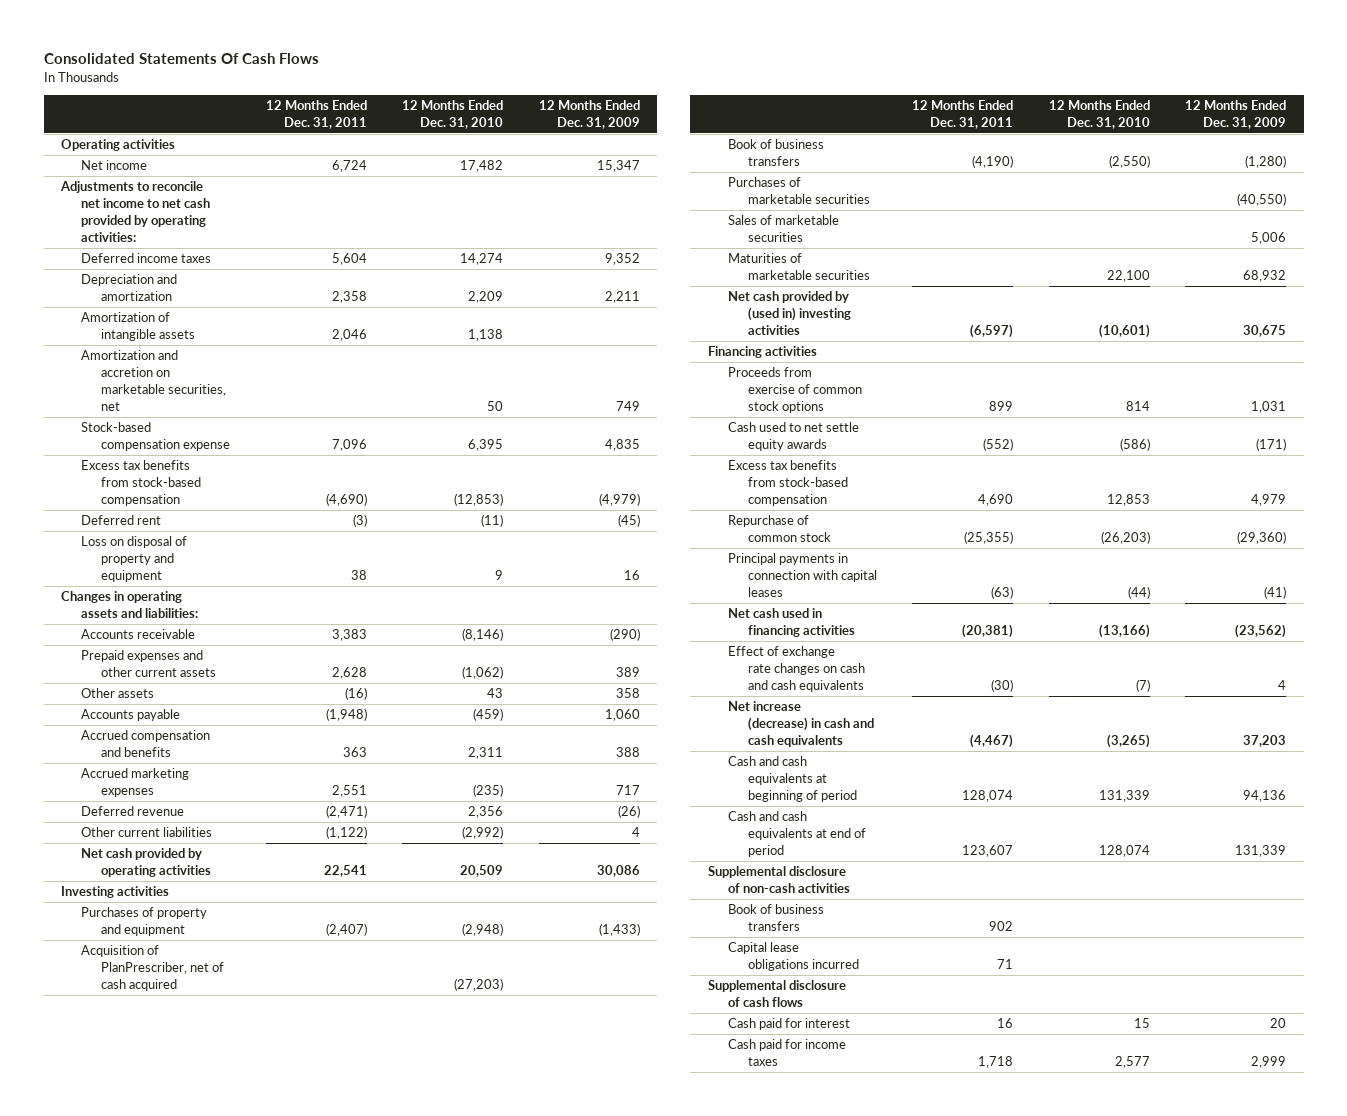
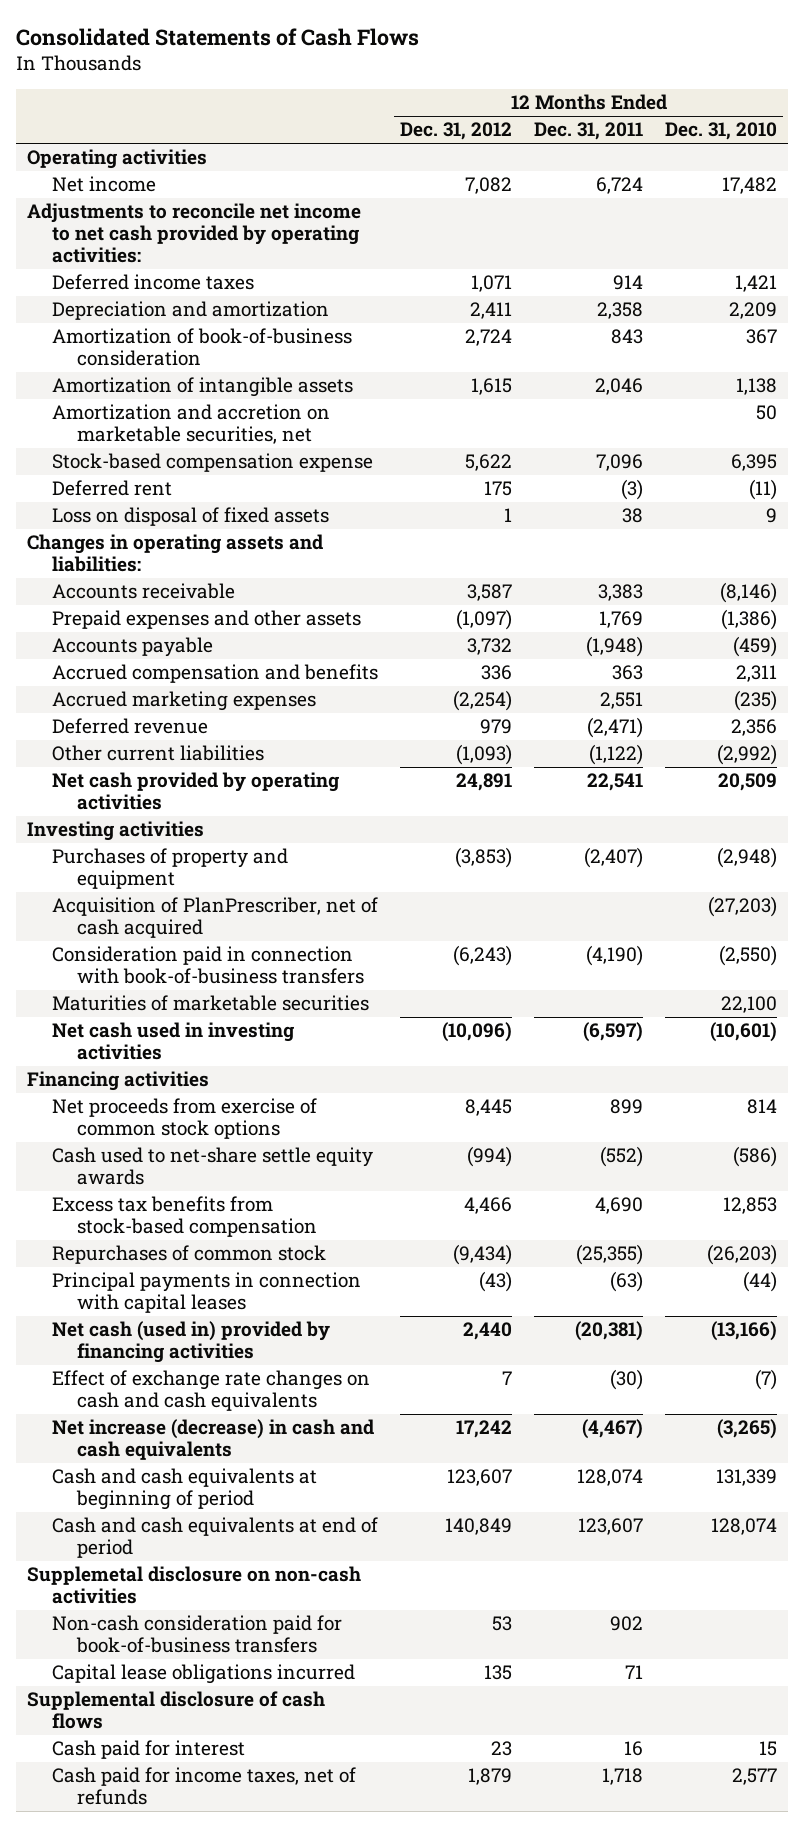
- Consolidated Statements Of Cash Flows
+ Consolidated Statements of Cash Flows
- | 12 Months Ended Dec. 31, 2011 | 12 Months Ended Dec. 31, 2010 | 12 Months Ended Dec. 31, 2009
+ | 12 Months Ended Dec. 31, 2012 | 12 Months Ended Dec. 31, 2011 | 12 Months Ended Dec. 31, 2010
- Deferred income taxes | 5,604 | 14,274 | 9,352
+ Deferred income taxes | 1,071 | 914 | 1,421
+ Amortization of book-of-business consideration | 2,724 | 843 | 367
- Excess tax benefits from stock-based compensation | (4,690) | (12,853) | (4,979)
- Loss on disposal of property and equipment | 38 | 9 | 16
+ Loss on disposal of fixed assets | 1 | 38 | 9
- Prepaid expenses and other current assets | 2,628 | (1,062) | 389
- Other assets | (16) | 43 | 358
+ Prepaid expenses and other assets | (1,097) | 1,769 | (1,386)
- Book of business transfers | (4,190) | (2,550) | (1,280)
- Purchases of marketable securities | | | (40,550)
- Sales of marketable securities | | | 5,006
+ Consideration paid in connection with book-of-business transfers | (6,243) | (4,190) | (2,550)
- Net cash provided by (used in) investing activities | (6,597) | (10,601) | 30,675
+ Net cash used in investing activities | (10,096) | (6,597) | (10,601)
- Proceeds from exercise of common stock options | 899 | 814 | 1,031
- Cash used to net settle equity awards | (552) | (586) | (171)
+ Net proceeds from exercise of common stock options | 8,445 | 899 | 814
+ Cash used to net-share settle equity awards | (994) | (552) | (586)
- Repurchase of common stock | (25,355) | (26,203) | (29,360)
+ Repurchases of common stock | (9,434) | (25,355) | (26,203)
- Net cash used in financing activities | (20,381) | (13,166) | (23,562)
+ Net cash (used in) provided by financing activities | 2,440 | (20,381) | (13,166)
- Supplemental disclosure of non-cash activities
- Book of business transfers | 902 | |
+ Supplemetal disclosure on non-cash activities
+ Non-cash consideration paid for book-of-business transfers | 53 | 902 |
- Cash paid for income taxes | 1,718 | 2,577 | 2,999
+ Cash paid for income taxes, net of refunds | 1,879 | 1,718 | 2,577

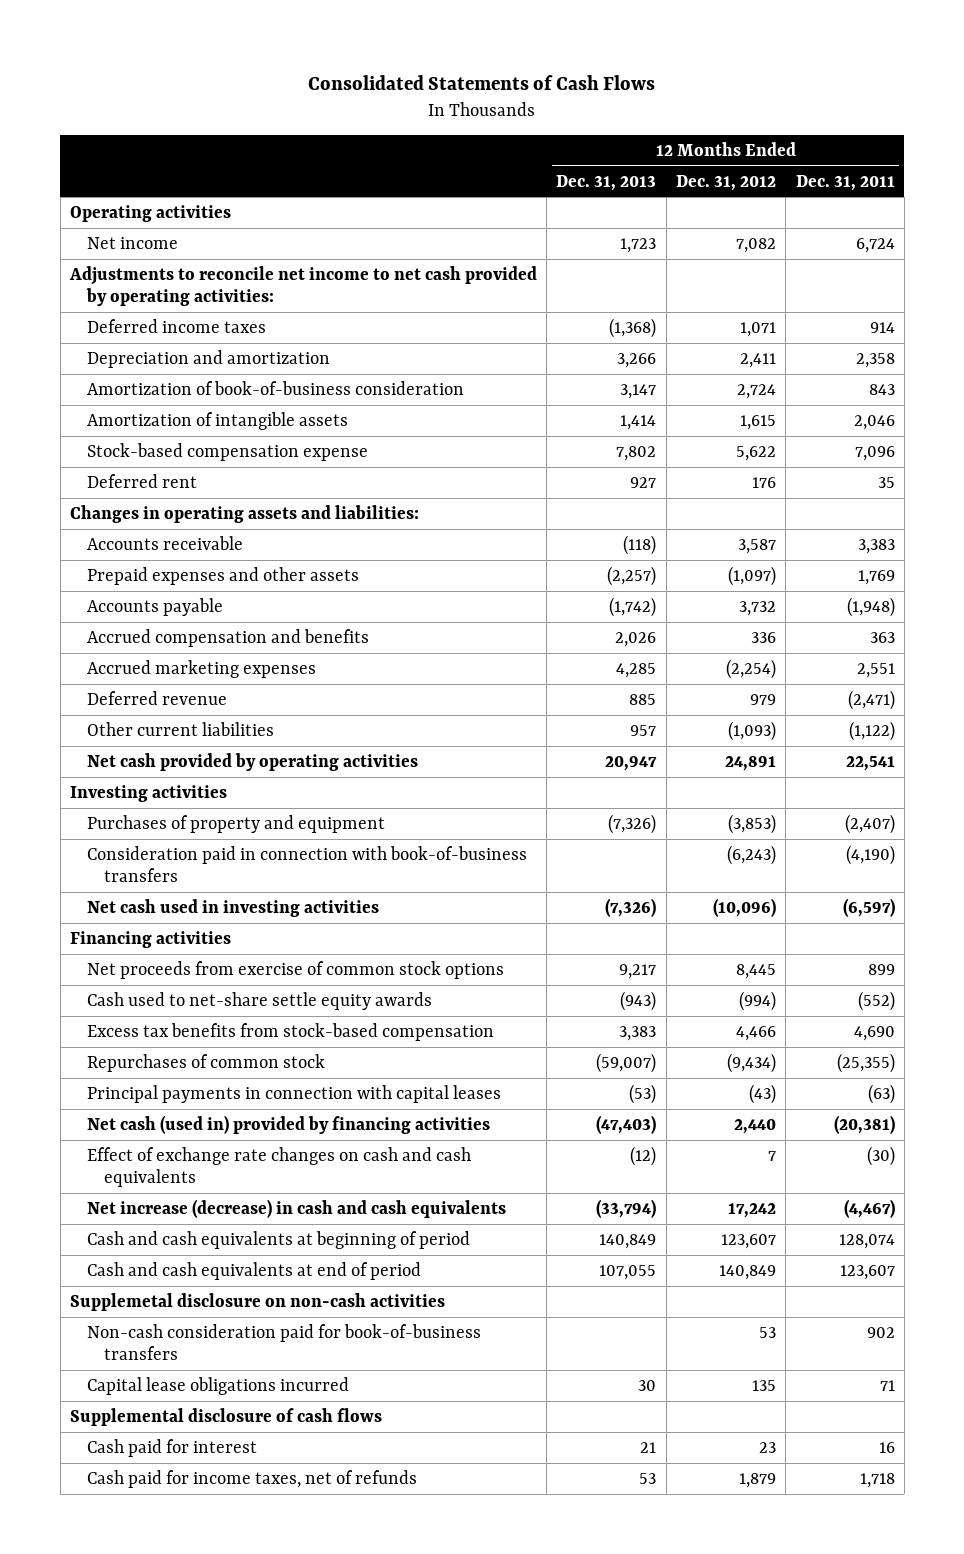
- | 12 Months Ended Dec. 31, 2012 | 12 Months Ended Dec. 31, 2011 | 12 Months Ended Dec. 31, 2010
+ | 12 Months Ended Dec. 31, 2013 | 12 Months Ended Dec. 31, 2012 | 12 Months Ended Dec. 31, 2011
- Amortization and accretion on marketable securities, net | | | 50
- Deferred rent | 175 | (3) | (11)
- Loss on disposal of fixed assets | 1 | 38 | 9
+ Deferred rent | 927 | 176 | 35
- Acquisition of PlanPrescriber, net of cash acquired | | | (27,203)
- Maturities of marketable securities | | | 22,100

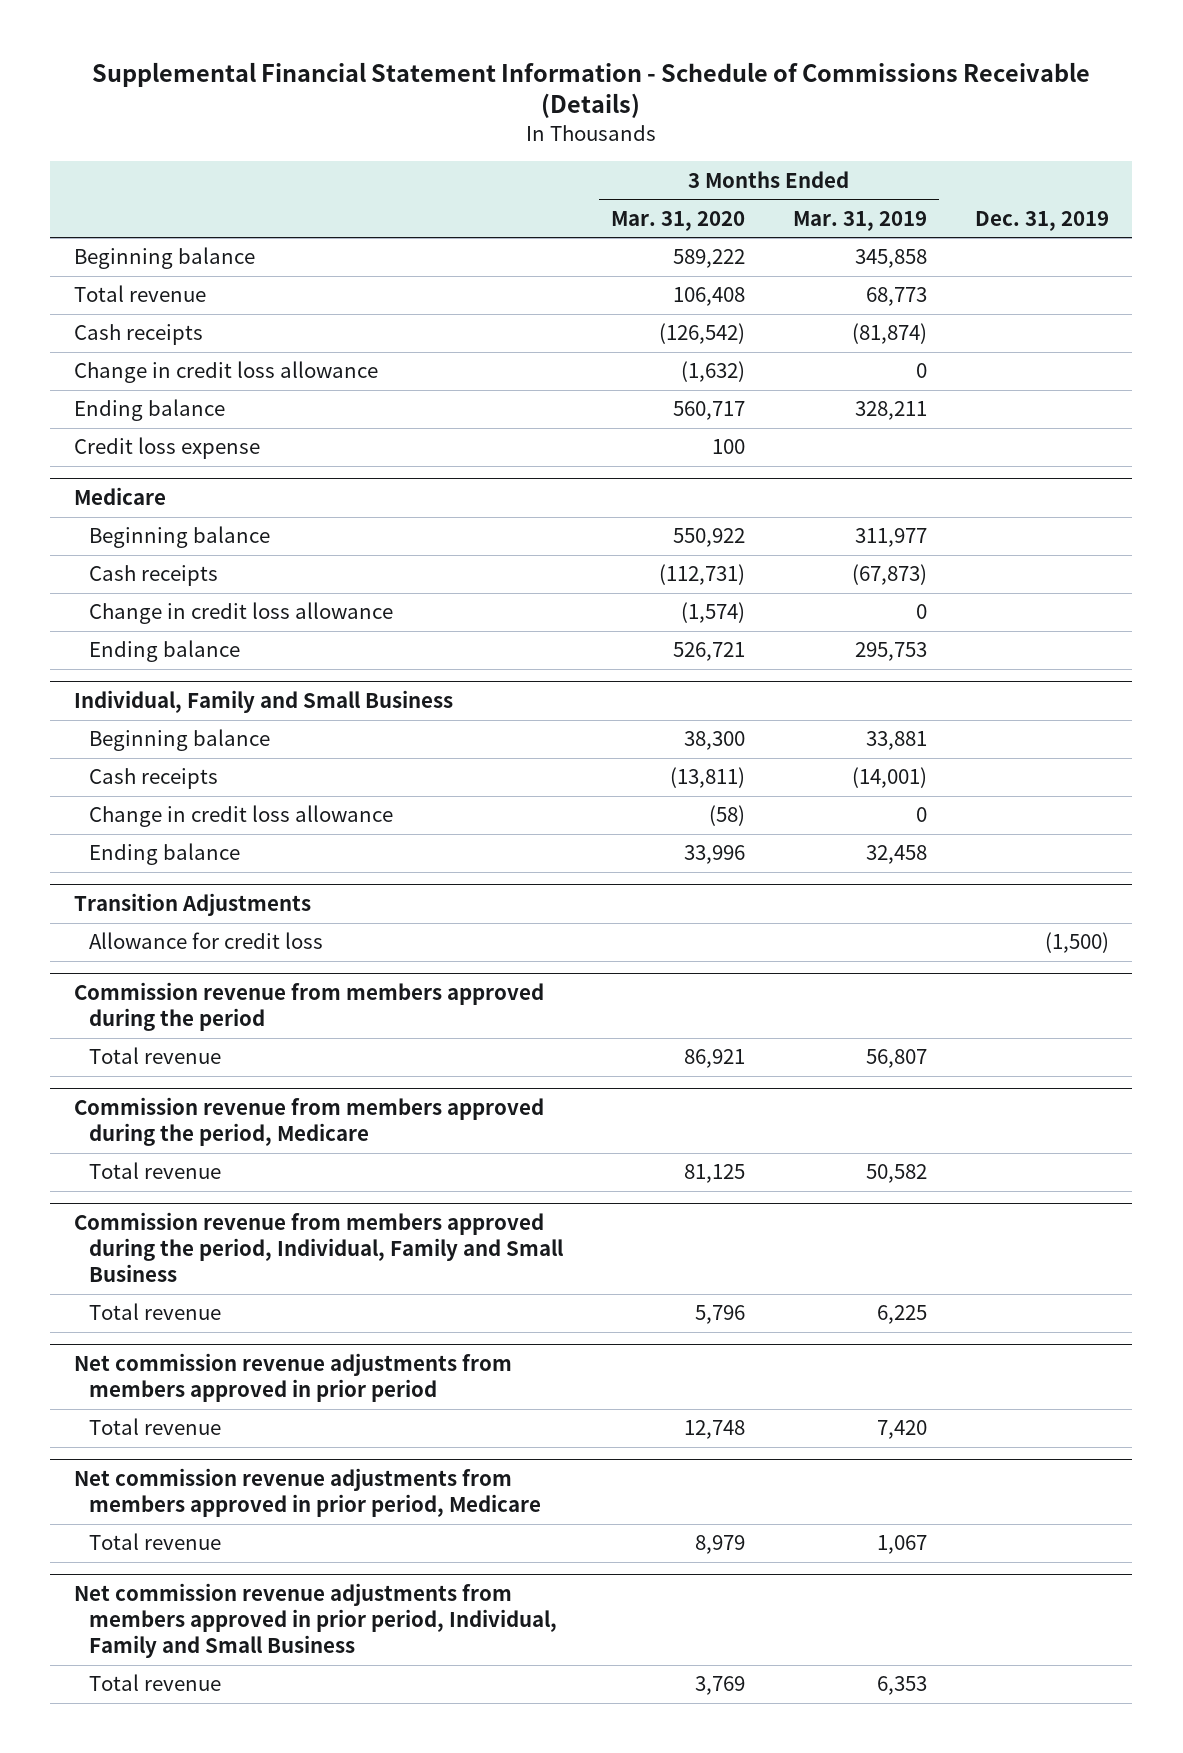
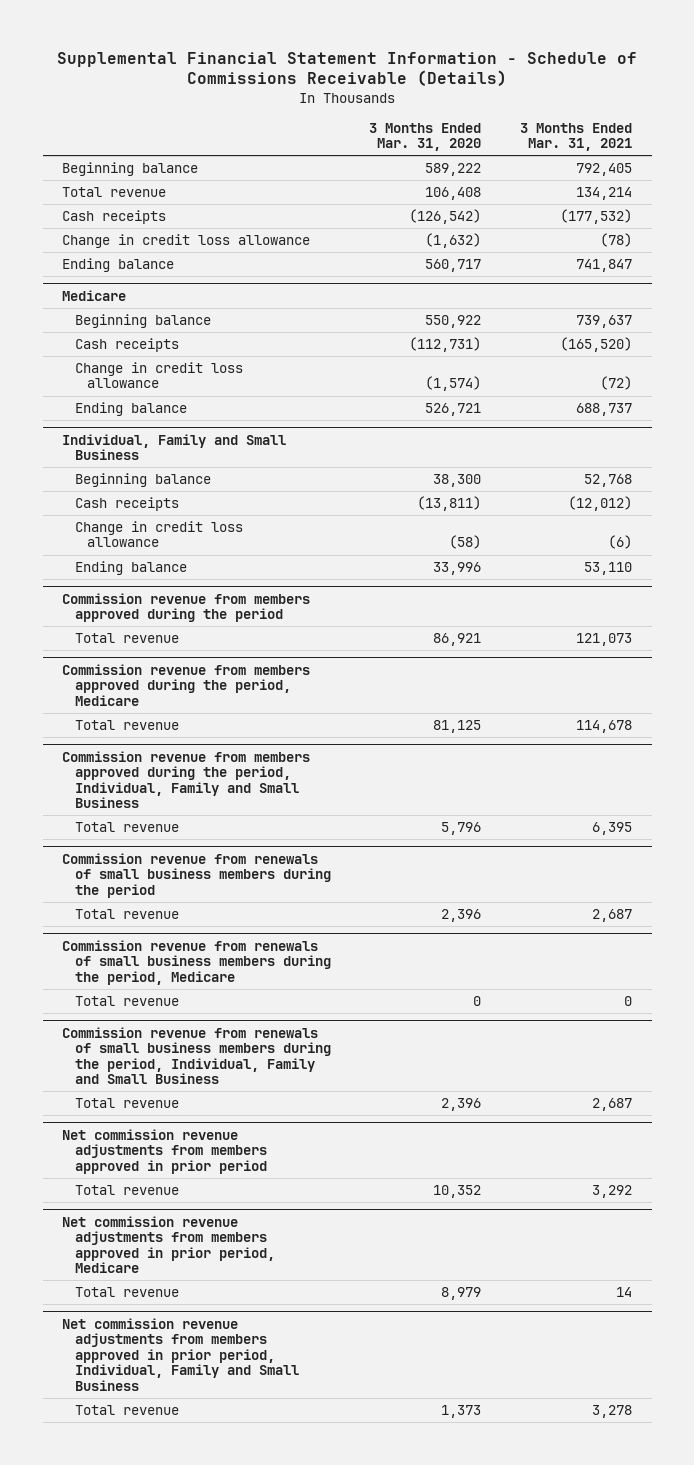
- | 3 Months Ended Mar. 31, 2020 | 3 Months Ended Mar. 31, 2019 | Dec. 31, 2019
+ | 3 Months Ended Mar. 31, 2020 | 3 Months Ended Mar. 31, 2021
- Credit loss expense | 100 | |
- Transition Adjustments
- Allowance for credit loss | | | (1,500)
+ Commission revenue from renewals of small business members during the period
+ Total revenue | 2,396 | 2,687
+ Commission revenue from renewals of small business members during the period, Medicare
+ Total revenue | 0 | 0
+ Commission revenue from renewals of small business members during the period, Individual, Family and Small Business
+ Total revenue | 2,396 | 2,687
@ Net commission revenue adjustments from members approved in prior period
- Total revenue | 12,748 | 7,420 |
+ Total revenue | 10,352 | 3,292
@ Net commission revenue adjustments from members approved in prior period, Individual, Family and Small Business
- Total revenue | 3,769 | 6,353 |
+ Total revenue | 1,373 | 3,278

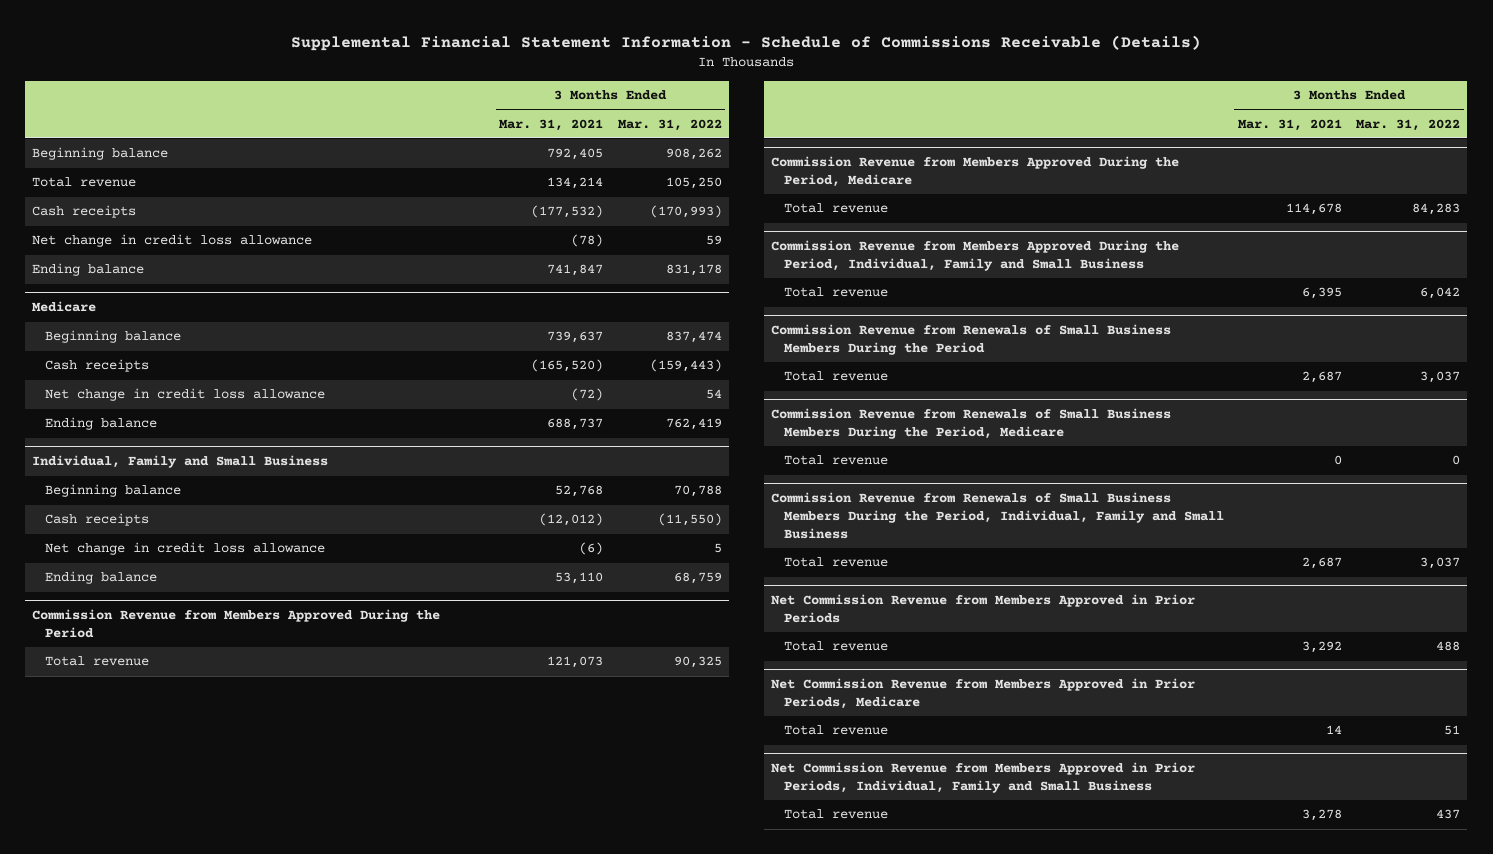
- | 3 Months Ended Mar. 31, 2020 | 3 Months Ended Mar. 31, 2021
+ | 3 Months Ended Mar. 31, 2021 | 3 Months Ended Mar. 31, 2022
- Change in credit loss allowance | (1,632) | (78)
+ Net change in credit loss allowance | (78) | 59
@ Medicare
- Change in credit loss allowance | (1,574) | (72)
+ Net change in credit loss allowance | (72) | 54
@ Individual, Family and Small Business
- Change in credit loss allowance | (58) | (6)
+ Net change in credit loss allowance | (6) | 5
- Commission revenue from members approved during the period
+ Commission Revenue from Members Approved During the Period
- Commission revenue from members approved during the period, Medicare
+ Commission Revenue from Members Approved During the Period, Medicare
- Commission revenue from members approved during the period, Individual, Family and Small Business
+ Commission Revenue from Members Approved During the Period, Individual, Family and Small Business
- Commission revenue from renewals of small business members during the period
+ Commission Revenue from Renewals of Small Business Members During the Period
- Commission revenue from renewals of small business members during the period, Medicare
+ Commission Revenue from Renewals of Small Business Members During the Period, Medicare
- Commission revenue from renewals of small business members during the period, Individual, Family and Small Business
+ Commission Revenue from Renewals of Small Business Members During the Period, Individual, Family and Small Business
- Net commission revenue adjustments from members approved in prior period
+ Net Commission Revenue from Members Approved in Prior Periods
- Net commission revenue adjustments from members approved in prior period, Medicare
+ Net Commission Revenue from Members Approved in Prior Periods, Medicare
- Net commission revenue adjustments from members approved in prior period, Individual, Family and Small Business
+ Net Commission Revenue from Members Approved in Prior Periods, Individual, Family and Small Business

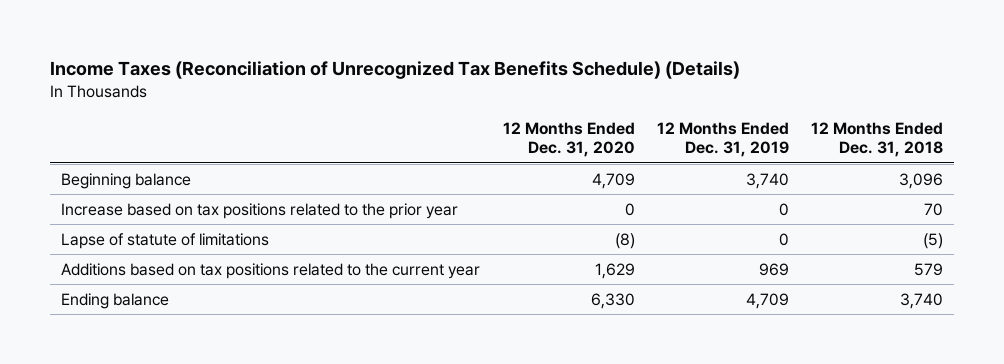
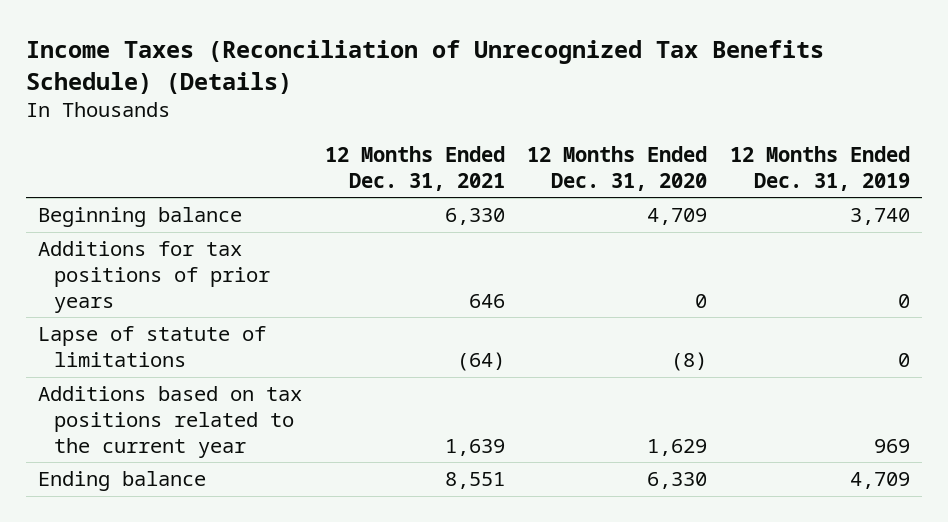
- | 12 Months Ended Dec. 31, 2020 | 12 Months Ended Dec. 31, 2019 | 12 Months Ended Dec. 31, 2018
+ | 12 Months Ended Dec. 31, 2021 | 12 Months Ended Dec. 31, 2020 | 12 Months Ended Dec. 31, 2019
- Increase based on tax positions related to the prior year | 0 | 0 | 70
+ Additions for tax positions of prior years | 646 | 0 | 0

